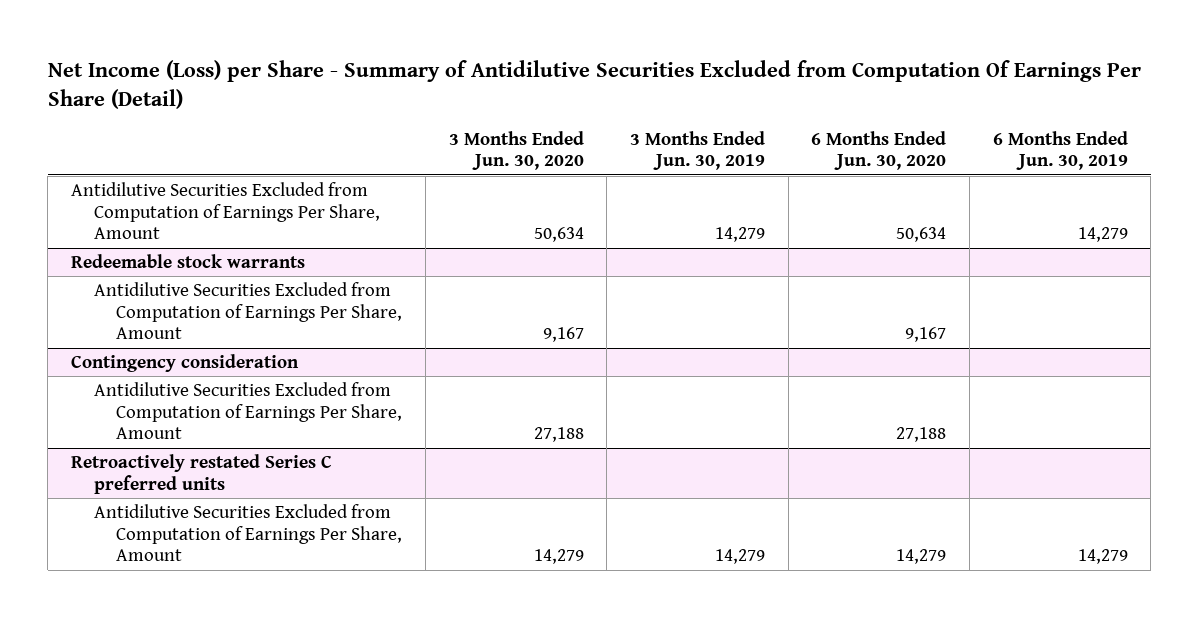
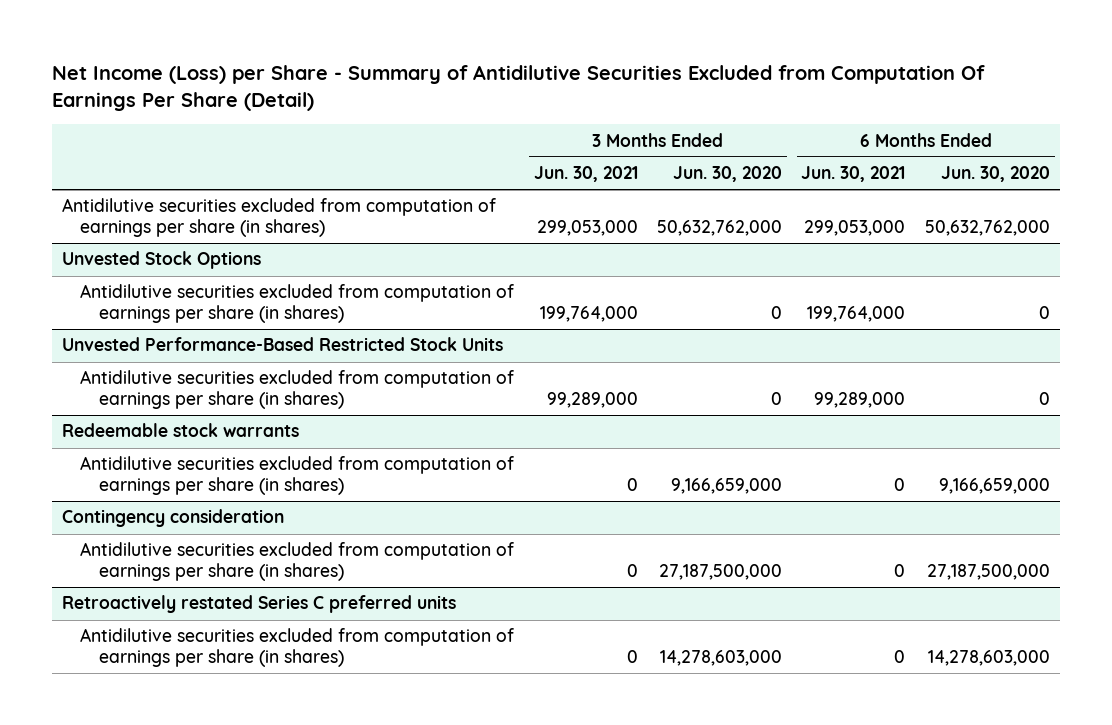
- | 3 Months Ended Jun. 30, 2020 | 3 Months Ended Jun. 30, 2019 | 6 Months Ended Jun. 30, 2020 | 6 Months Ended Jun. 30, 2019
+ | 3 Months Ended Jun. 30, 2021 | 3 Months Ended Jun. 30, 2020 | 6 Months Ended Jun. 30, 2021 | 6 Months Ended Jun. 30, 2020
- Antidilutive Securities Excluded from Computation of Earnings Per Share, Amount | 50,634 | 14,279 | 50,634 | 14,279
+ Antidilutive securities excluded from computation of earnings per share (in shares) | 299,053,000 | 50,632,762,000 | 299,053,000 | 50,632,762,000
+ Unvested Stock Options
+ Antidilutive securities excluded from computation of earnings per share (in shares) | 199,764,000 | 0 | 199,764,000 | 0
+ Unvested Performance-Based Restricted Stock Units
+ Antidilutive securities excluded from computation of earnings per share (in shares) | 99,289,000 | 0 | 99,289,000 | 0
@ Redeemable stock warrants
- Antidilutive Securities Excluded from Computation of Earnings Per Share, Amount | 9,167 | | 9,167 |
+ Antidilutive securities excluded from computation of earnings per share (in shares) | 0 | 9,166,659,000 | 0 | 9,166,659,000
@ Contingency consideration
- Antidilutive Securities Excluded from Computation of Earnings Per Share, Amount | 27,188 | | 27,188 |
+ Antidilutive securities excluded from computation of earnings per share (in shares) | 0 | 27,187,500,000 | 0 | 27,187,500,000
@ Retroactively restated Series C preferred units
- Antidilutive Securities Excluded from Computation of Earnings Per Share, Amount | 14,279 | 14,279 | 14,279 | 14,279
+ Antidilutive securities excluded from computation of earnings per share (in shares) | 0 | 14,278,603,000 | 0 | 14,278,603,000

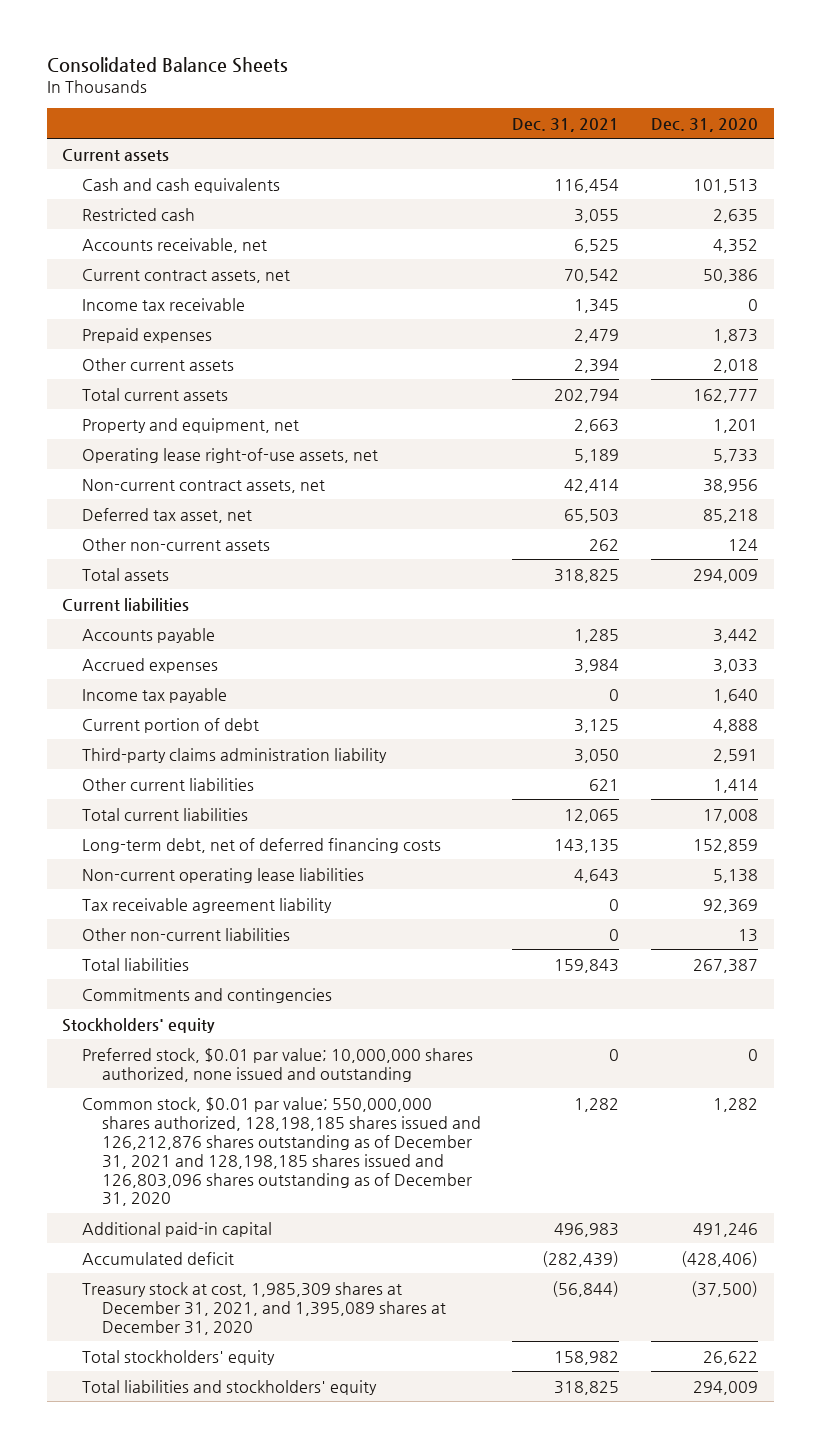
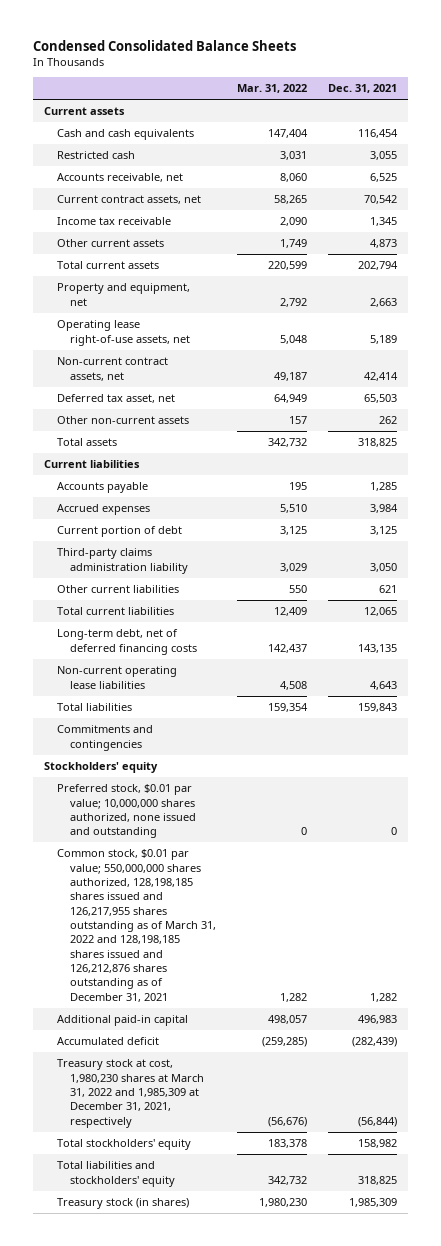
- Consolidated Balance Sheets
+ Condensed Consolidated Balance Sheets
- | Dec. 31, 2021 | Dec. 31, 2020
+ | Mar. 31, 2022 | Dec. 31, 2021
- Prepaid expenses | 2,479 | 1,873
- Other current assets | 2,394 | 2,018
+ Other current assets | 1,749 | 4,873
- Income tax payable | 0 | 1,640
- Tax receivable agreement liability | 0 | 92,369
- Other non-current liabilities | 0 | 13
- Common stock, $0.01 par value; 550,000,000 shares authorized, 128,198,185 shares issued and 126,212,876 shares outstanding as of December 31, 2021 and 128,198,185 shares issued and 126,803,096 shares outstanding as of December 31, 2020 | 1,282 | 1,282
+ Common stock, $0.01 par value; 550,000,000 shares authorized, 128,198,185 shares issued and 126,217,955 shares outstanding as of March 31, 2022 and 128,198,185 shares issued and 126,212,876 shares outstanding as of December 31, 2021 | 1,282 | 1,282
- Treasury stock at cost, 1,985,309 shares at December 31, 2021, and 1,395,089 shares at December 31, 2020 | (56,844) | (37,500)
+ Treasury stock at cost, 1,980,230 shares at March 31, 2022 and 1,985,309 at December 31, 2021, respectively | (56,676) | (56,844)
+ Treasury stock (in shares) | 1,980,230 | 1,985,309

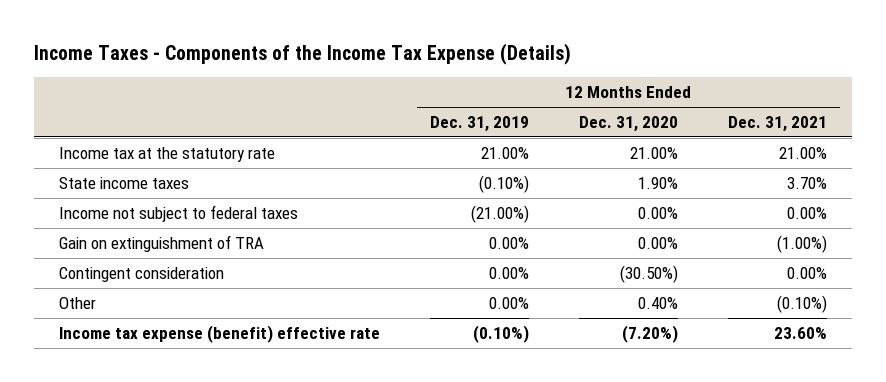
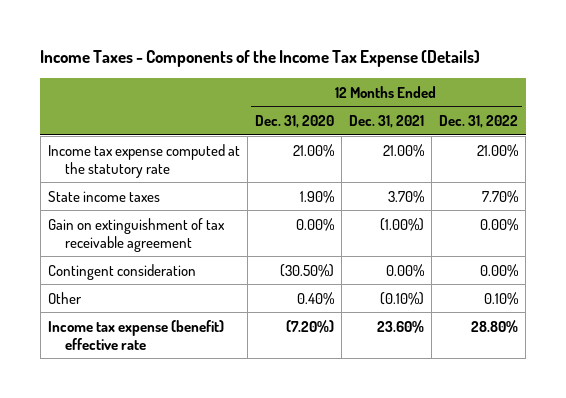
- | 12 Months Ended Dec. 31, 2019 | 12 Months Ended Dec. 31, 2020 | 12 Months Ended Dec. 31, 2021
+ | 12 Months Ended Dec. 31, 2020 | 12 Months Ended Dec. 31, 2021 | 12 Months Ended Dec. 31, 2022
- Income tax at the statutory rate | 21.00% | 21.00% | 21.00%
+ Income tax expense computed at the statutory rate | 21.00% | 21.00% | 21.00%
- Income not subject to federal taxes | (21.00%) | 0.00% | 0.00%
- Gain on extinguishment of TRA | 0.00% | 0.00% | (1.00%)
+ Gain on extinguishment of tax receivable agreement | 0.00% | (1.00%) | 0.00%

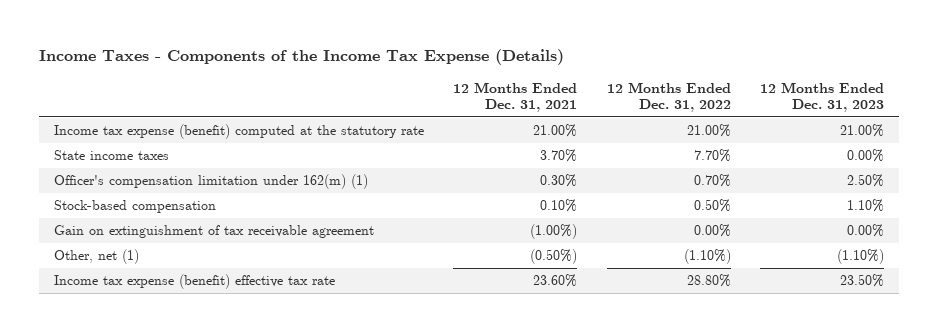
- | 12 Months Ended Dec. 31, 2020 | 12 Months Ended Dec. 31, 2021 | 12 Months Ended Dec. 31, 2022
+ | 12 Months Ended Dec. 31, 2021 | 12 Months Ended Dec. 31, 2022 | 12 Months Ended Dec. 31, 2023
- Income tax expense computed at the statutory rate | 21.00% | 21.00% | 21.00%
+ Income tax expense (benefit) computed at the statutory rate | 21.00% | 21.00% | 21.00%
+ Officer's compensation limitation under 162(m) (1) | 0.30% | 0.70% | 2.50%
+ Stock-based compensation | 0.10% | 0.50% | 1.10%
- Contingent consideration | (30.50%) | 0.00% | 0.00%
- Other | 0.40% | (0.10%) | 0.10%
- Income tax expense (benefit) effective rate | (7.20%) | 23.60% | 28.80%
+ Other, net (1) | (0.50%) | (1.10%) | (1.10%)
+ Income tax expense (benefit) effective tax rate | 23.60% | 28.80% | 23.50%

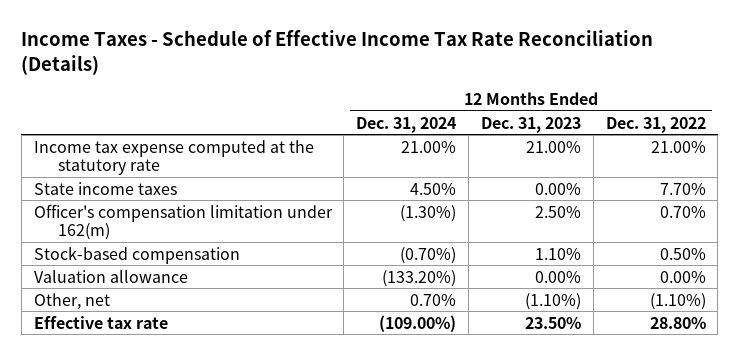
- Income Taxes - Components of the Income Tax Expense (Details)
+ Income Taxes - Schedule of Effective Income Tax Rate Reconciliation (Details)
- | 12 Months Ended Dec. 31, 2021 | 12 Months Ended Dec. 31, 2022 | 12 Months Ended Dec. 31, 2023
+ | 12 Months Ended Dec. 31, 2024 | 12 Months Ended Dec. 31, 2023 | 12 Months Ended Dec. 31, 2022
- Income tax expense (benefit) computed at the statutory rate | 21.00% | 21.00% | 21.00%
+ Income tax expense computed at the statutory rate | 21.00% | 21.00% | 21.00%
- Officer's compensation limitation under 162(m) (1) | 0.30% | 0.70% | 2.50%
+ Officer's compensation limitation under 162(m) | (1.30%) | 2.50% | 0.70%
- Gain on extinguishment of tax receivable agreement | (1.00%) | 0.00% | 0.00%
- Other, net (1) | (0.50%) | (1.10%) | (1.10%)
- Income tax expense (benefit) effective tax rate | 23.60% | 28.80% | 23.50%
+ Valuation allowance | (133.20%) | 0.00% | 0.00%
+ Other, net | 0.70% | (1.10%) | (1.10%)
+ Effective tax rate | (109.00%) | 23.50% | 28.80%

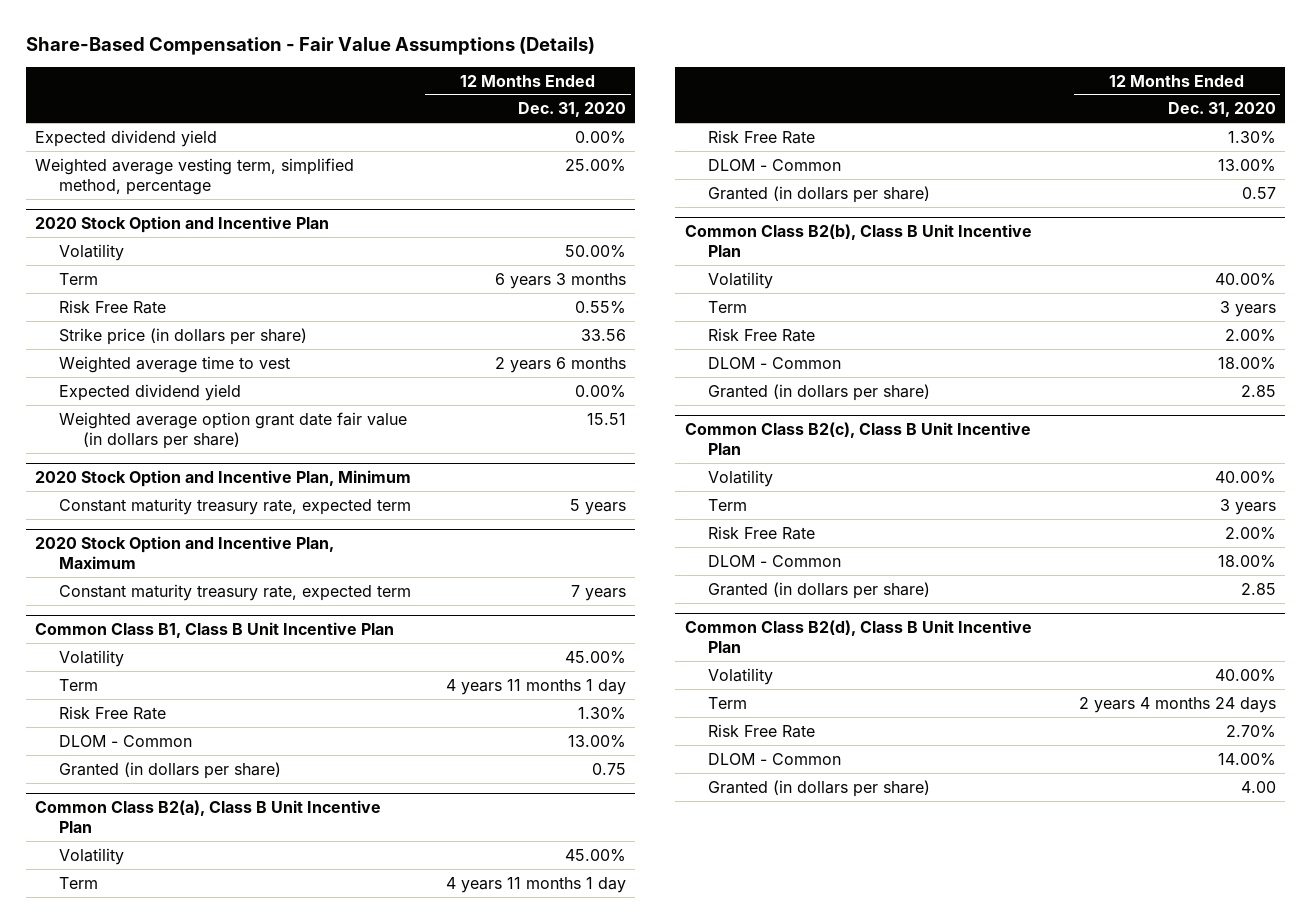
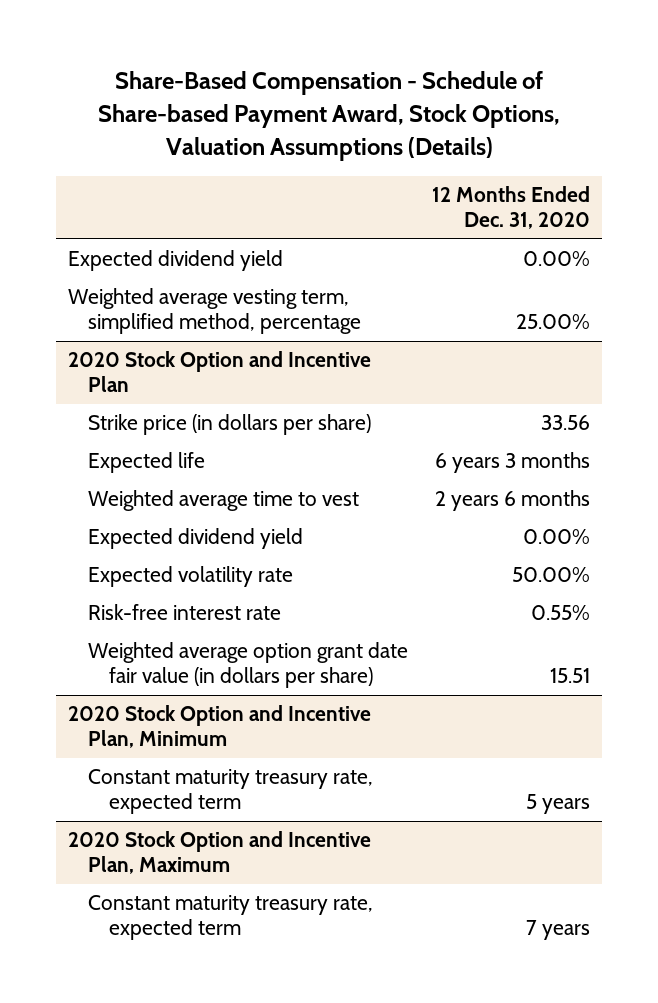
- Share-Based Compensation - Fair Value Assumptions (Details)
+ Share-Based Compensation - Schedule of Share-based Payment Award, Stock Options, Valuation Assumptions (Details)
@ 2020 Stock Option and Incentive Plan
- Volatility | 50.00%
- Term | 6 years 3 months
- Risk Free Rate | 0.55%
+ Expected life | 6 years 3 months
+ Expected volatility rate | 50.00%
+ Risk-free interest rate | 0.55%
- Common Class B1, Class B Unit Incentive Plan
- Volatility | 45.00%
- Term | 4 years 11 months 1 day
- Risk Free Rate | 1.30%
- DLOM - Common | 13.00%
- Granted (in dollars per share) | 0.75
- Common Class B2(a), Class B Unit Incentive Plan
- Volatility | 45.00%
- Term | 4 years 11 months 1 day
- Risk Free Rate | 1.30%
- DLOM - Common | 13.00%
- Granted (in dollars per share) | 0.57
- Common Class B2(b), Class B Unit Incentive Plan
- Volatility | 40.00%
- Term | 3 years
- Risk Free Rate | 2.00%
- DLOM - Common | 18.00%
- Granted (in dollars per share) | 2.85
- Common Class B2(c), Class B Unit Incentive Plan
- Volatility | 40.00%
- Term | 3 years
- Risk Free Rate | 2.00%
- DLOM - Common | 18.00%
- Granted (in dollars per share) | 2.85
- Common Class B2(d), Class B Unit Incentive Plan
- Volatility | 40.00%
- Term | 2 years 4 months 24 days
- Risk Free Rate | 2.70%
- DLOM - Common | 14.00%
- Granted (in dollars per share) | 4.00

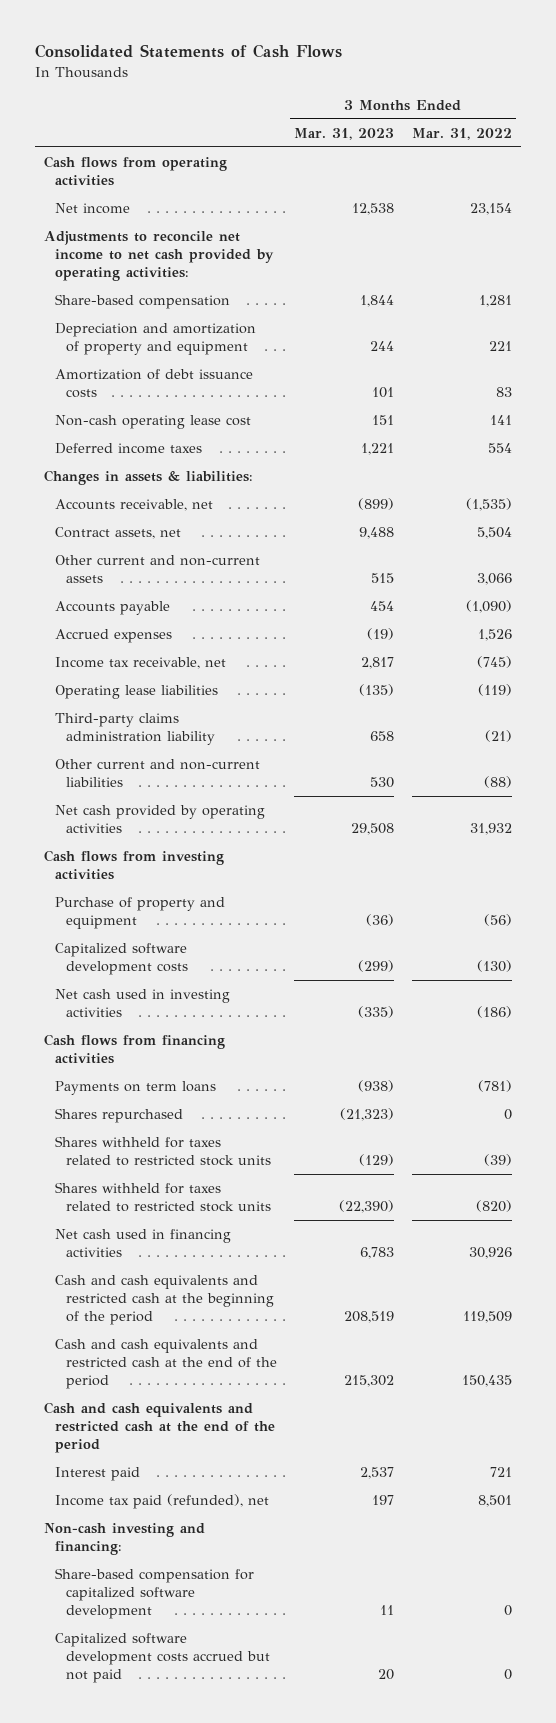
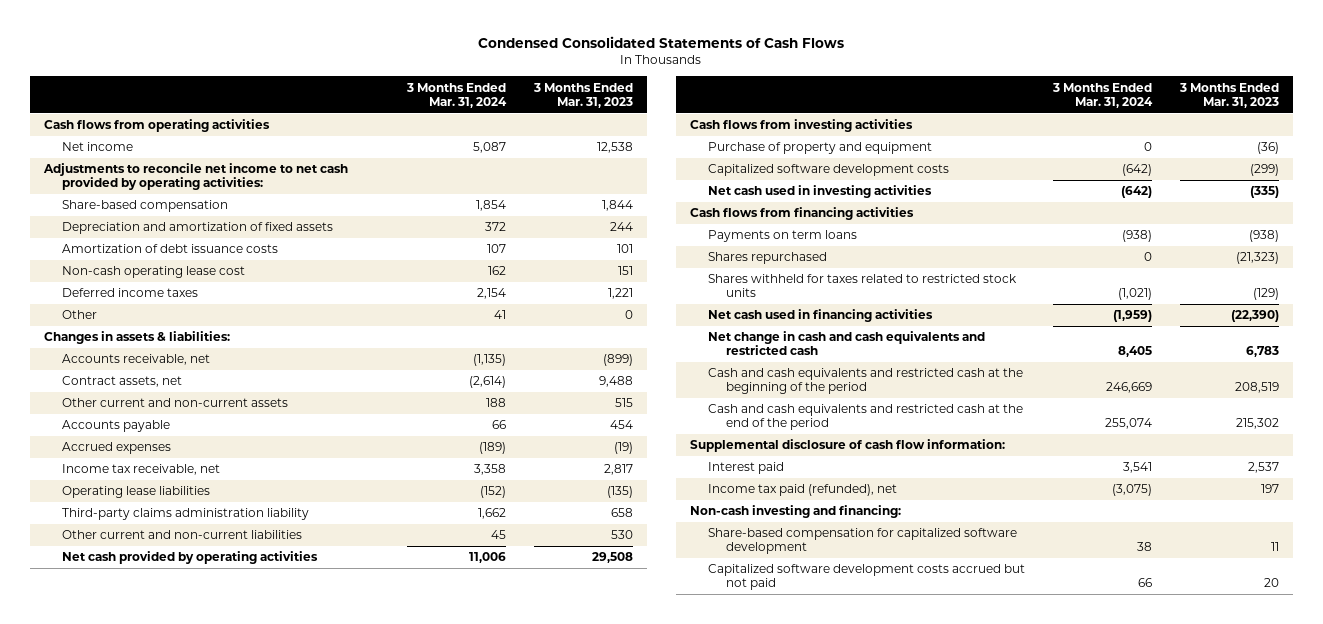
- Consolidated Statements of Cash Flows
+ Condensed Consolidated Statements of Cash Flows
- | 3 Months Ended Mar. 31, 2023 | 3 Months Ended Mar. 31, 2022
+ | 3 Months Ended Mar. 31, 2024 | 3 Months Ended Mar. 31, 2023
- Depreciation and amortization of property and equipment | 244 | 221
+ Depreciation and amortization of fixed assets | 372 | 244
+ Other | 41 | 0
- Shares withheld for taxes related to restricted stock units | (22,390) | (820)
- Net cash used in financing activities | 6,783 | 30,926
+ Net cash used in financing activities | (1,959) | (22,390)
+ Net change in cash and cash equivalents and restricted cash | 8,405 | 6,783
- Cash and cash equivalents and restricted cash at the end of the period
+ Supplemental disclosure of cash flow information:

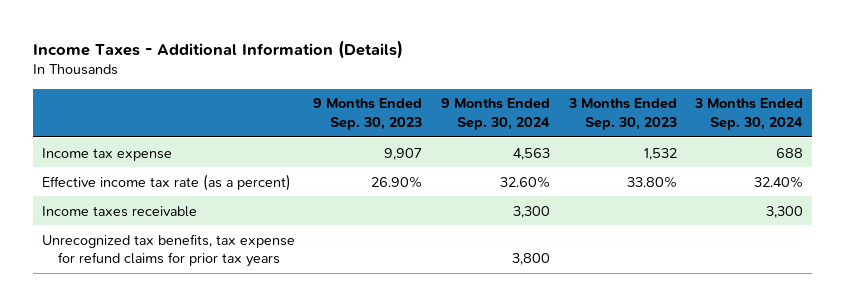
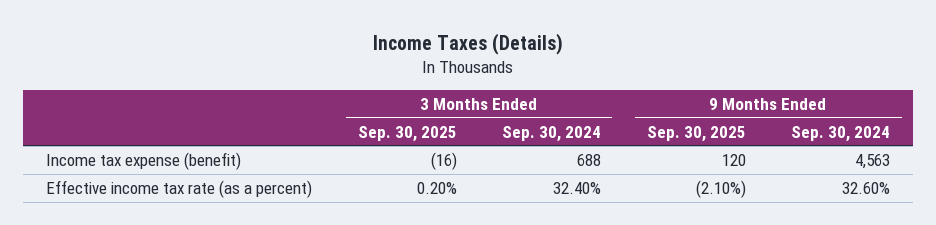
- Income Taxes - Additional Information (Details)
+ Income Taxes (Details)
- | 9 Months Ended Sep. 30, 2023 | 9 Months Ended Sep. 30, 2024 | 3 Months Ended Sep. 30, 2023 | 3 Months Ended Sep. 30, 2024
+ | 3 Months Ended Sep. 30, 2025 | 3 Months Ended Sep. 30, 2024 | 9 Months Ended Sep. 30, 2025 | 9 Months Ended Sep. 30, 2024
- Income tax expense | 9,907 | 4,563 | 1,532 | 688
+ Income tax expense (benefit) | (16) | 688 | 120 | 4,563
- Income taxes receivable | | 3,300 | | 3,300
- Unrecognized tax benefits, tax expense for refund claims for prior tax years | | 3,800 | |

